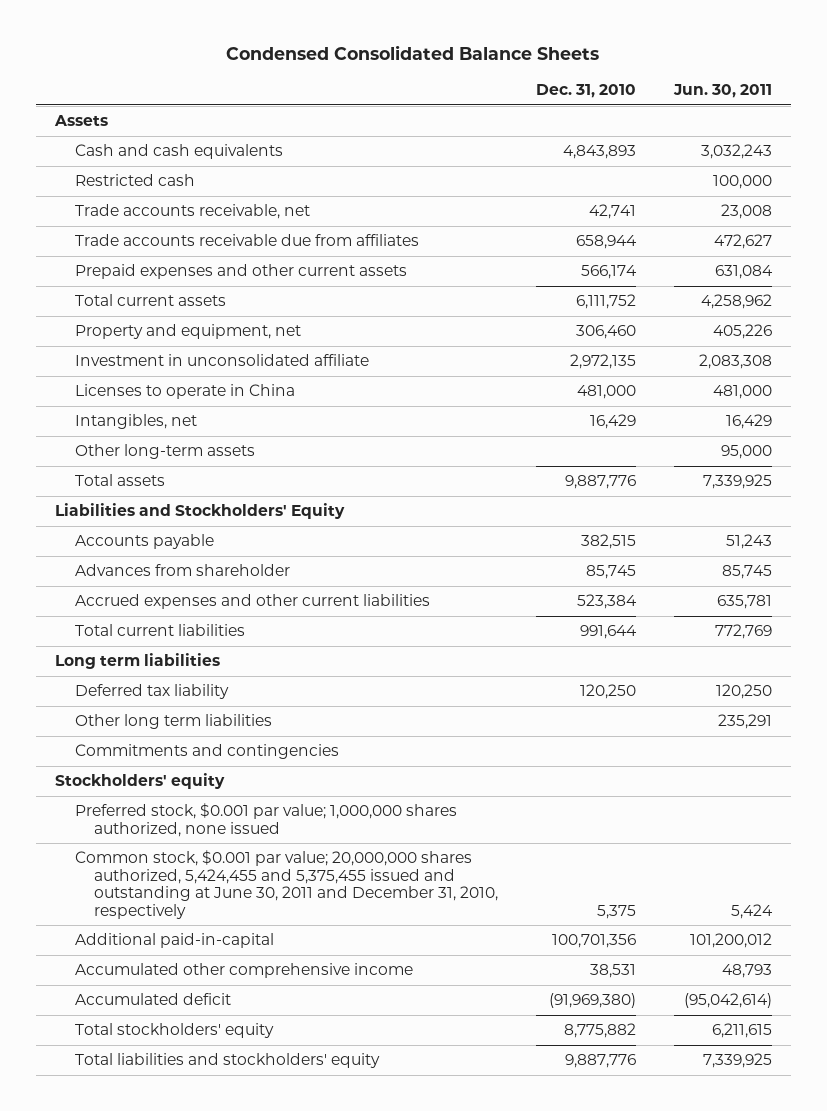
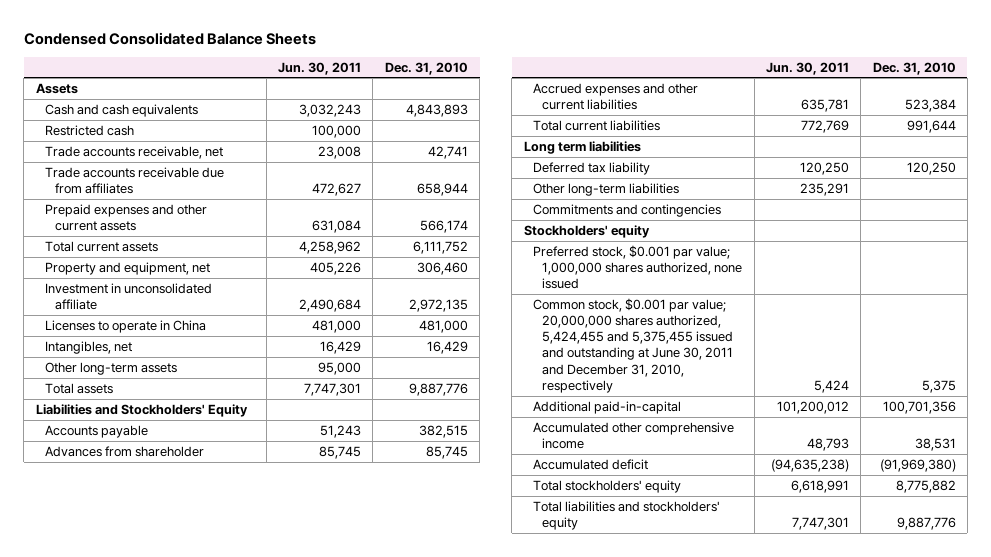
- | Dec. 31, 2010 | Jun. 30, 2011
+ | Jun. 30, 2011 | Dec. 31, 2010
- Investment in unconsolidated affiliate | 2,972,135 | 2,083,308
+ Investment in unconsolidated affiliate | 2,490,684 | 2,972,135
- Total assets | 9,887,776 | 7,339,925
+ Total assets | 7,747,301 | 9,887,776
- Other long term liabilities | | 235,291
+ Other long-term liabilities | 235,291 |
- Accumulated deficit | (91,969,380) | (95,042,614)
- Total stockholders' equity | 8,775,882 | 6,211,615
- Total liabilities and stockholders' equity | 9,887,776 | 7,339,925
+ Accumulated deficit | (94,635,238) | (91,969,380)
+ Total stockholders' equity | 6,618,991 | 8,775,882
+ Total liabilities and stockholders' equity | 7,747,301 | 9,887,776

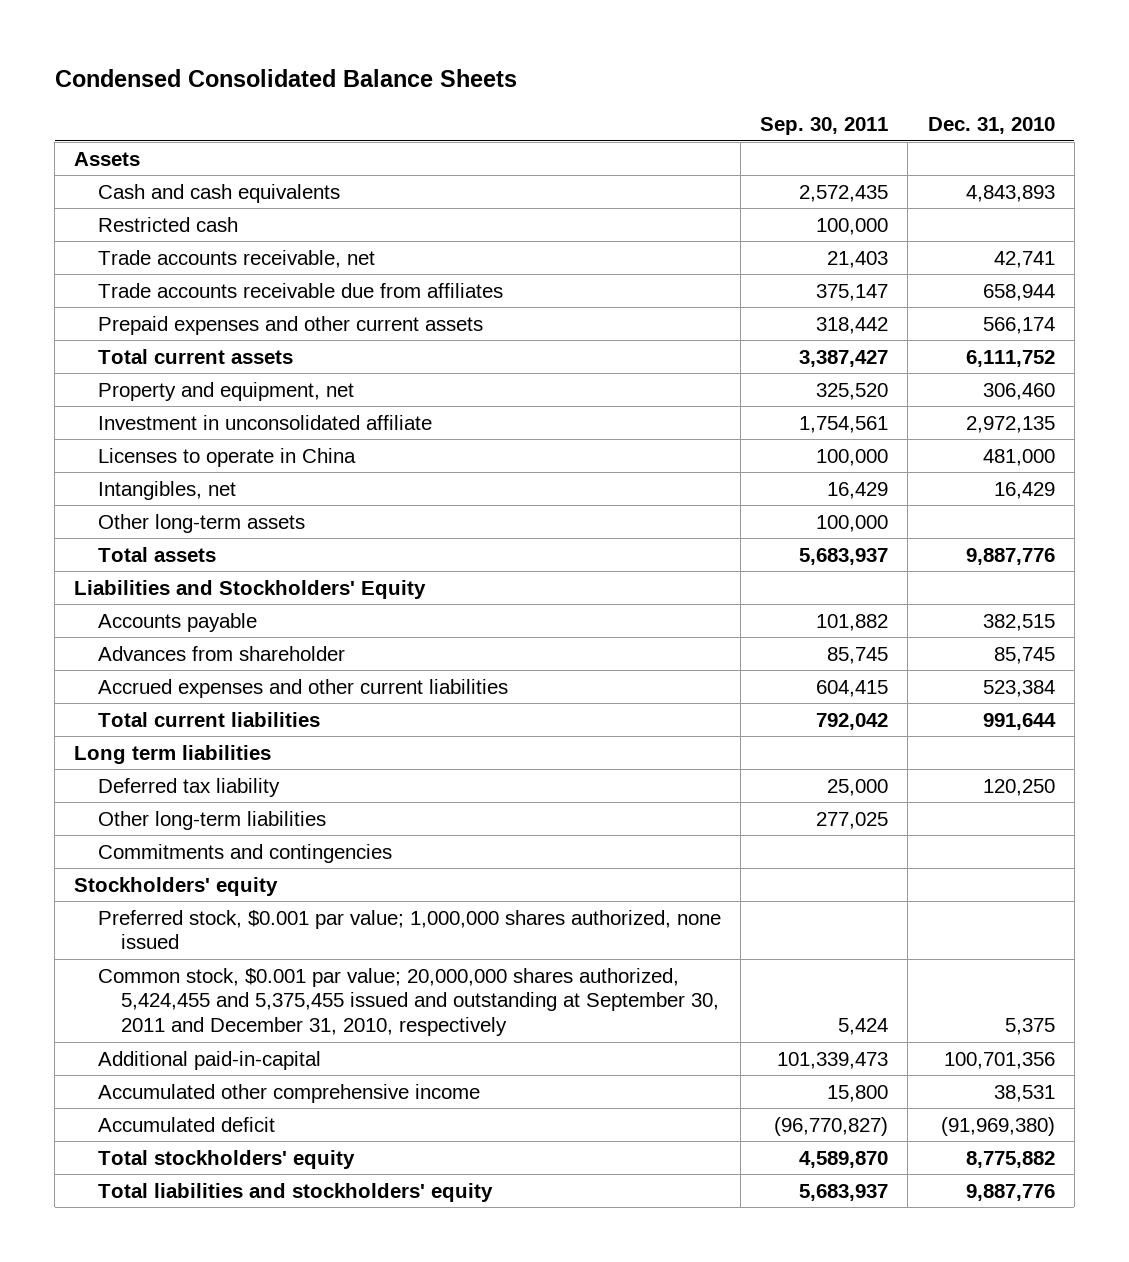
- | Jun. 30, 2011 | Dec. 31, 2010
+ | Sep. 30, 2011 | Dec. 31, 2010
- Common stock, $0.001 par value; 20,000,000 shares authorized, 5,424,455 and 5,375,455 issued and outstanding at June 30, 2011 and December 31, 2010, respectively | 5,424 | 5,375
+ Common stock, $0.001 par value; 20,000,000 shares authorized, 5,424,455 and 5,375,455 issued and outstanding at September 30, 2011 and December 31, 2010, respectively | 5,424 | 5,375

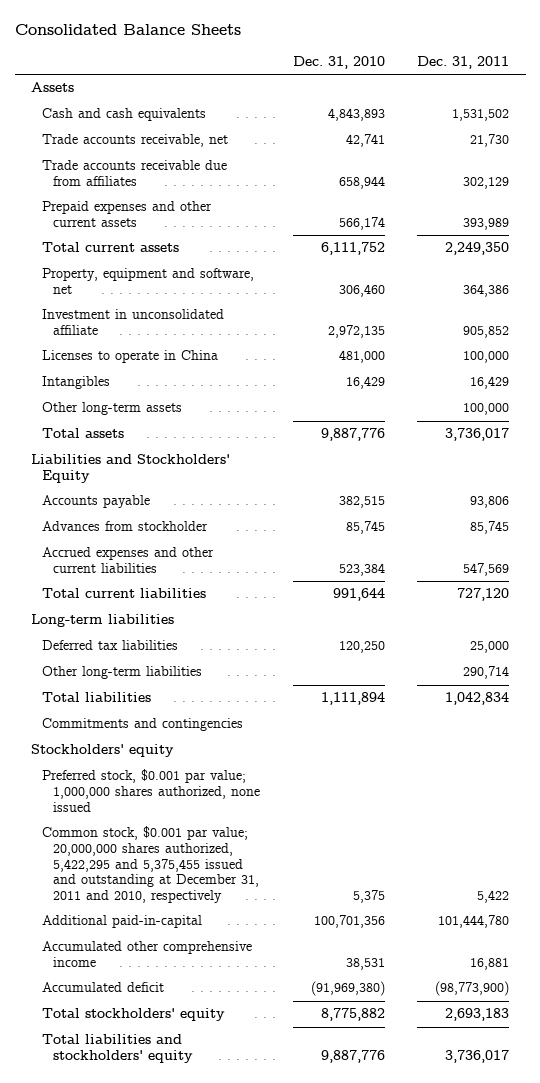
- Condensed Consolidated Balance Sheets
+ Consolidated Balance Sheets
- | Sep. 30, 2011 | Dec. 31, 2010
+ | Dec. 31, 2010 | Dec. 31, 2011
- Restricted cash | 100,000 |
- Property and equipment, net | 325,520 | 306,460
+ Property, equipment and software, net | 306,460 | 364,386
- Intangibles, net | 16,429 | 16,429
+ Intangibles | 16,429 | 16,429
- Advances from shareholder | 85,745 | 85,745
+ Advances from stockholder | 85,745 | 85,745
- Long term liabilities
- Deferred tax liability | 25,000 | 120,250
+ Long-term liabilities
+ Deferred tax liabilities | 120,250 | 25,000
+ Total liabilities | 1,111,894 | 1,042,834
- Common stock, $0.001 par value; 20,000,000 shares authorized, 5,424,455 and 5,375,455 issued and outstanding at September 30, 2011 and December 31, 2010, respectively | 5,424 | 5,375
+ Common stock, $0.001 par value; 20,000,000 shares authorized, 5,422,295 and 5,375,455 issued and outstanding at December 31, 2011 and 2010, respectively | 5,375 | 5,422

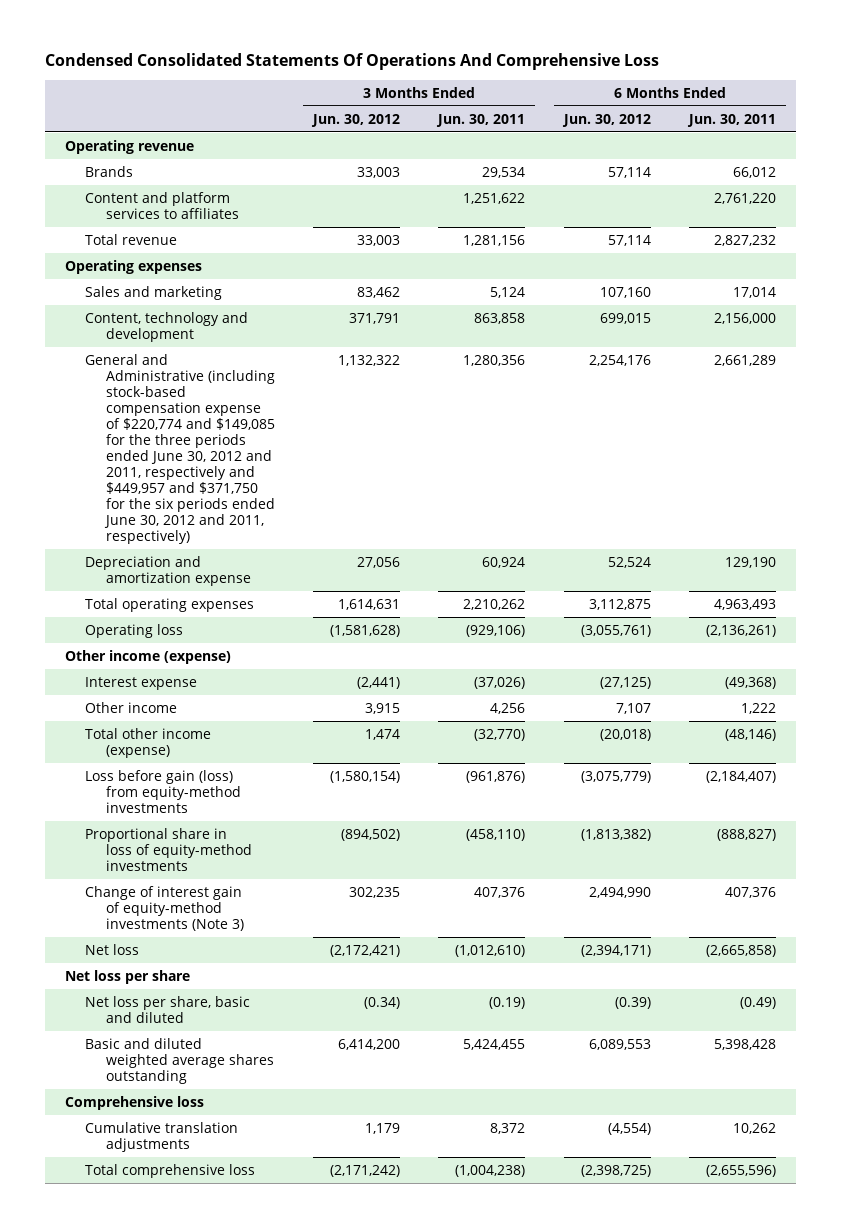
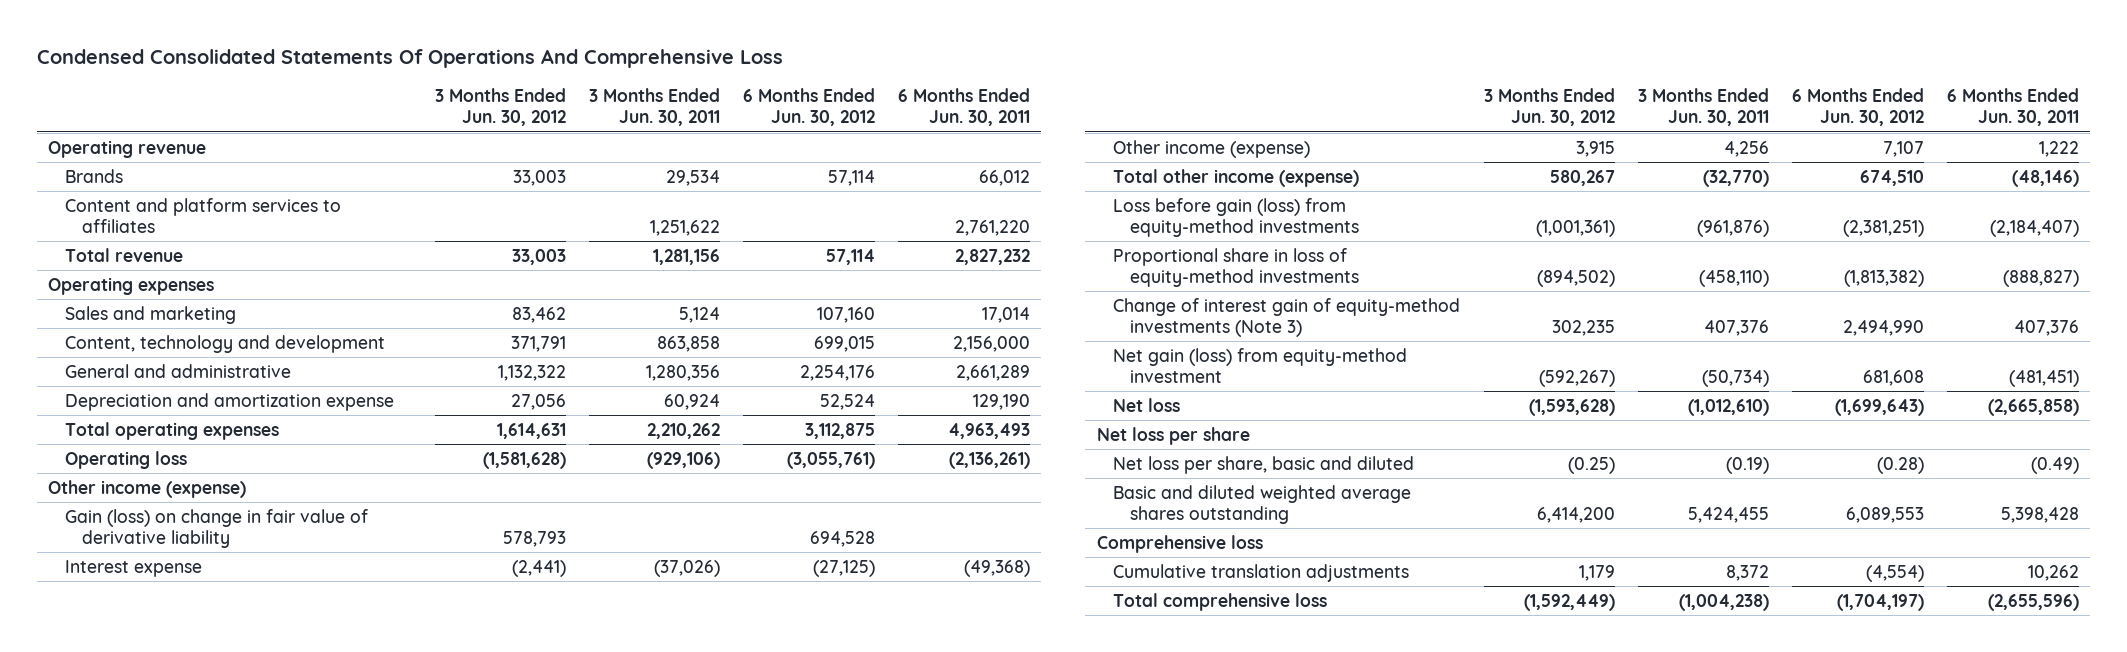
- General and Administrative (including stock-based compensation expense of $220,774 and $149,085 for the three periods ended June 30, 2012 and 2011, respectively and $449,957 and $371,750 for the six periods ended June 30, 2012 and 2011, respectively) | 1,132,322 | 1,280,356 | 2,254,176 | 2,661,289
+ General and administrative | 1,132,322 | 1,280,356 | 2,254,176 | 2,661,289
+ Gain (loss) on change in fair value of derivative liability | 578,793 | | 694,528 |
- Other income | 3,915 | 4,256 | 7,107 | 1,222
- Total other income (expense) | 1,474 | (32,770) | (20,018) | (48,146)
- Loss before gain (loss) from equity-method investments | (1,580,154) | (961,876) | (3,075,779) | (2,184,407)
+ Other income (expense) | 3,915 | 4,256 | 7,107 | 1,222
+ Total other income (expense) | 580,267 | (32,770) | 674,510 | (48,146)
+ Loss before gain (loss) from equity-method investments | (1,001,361) | (961,876) | (2,381,251) | (2,184,407)
- Net loss | (2,172,421) | (1,012,610) | (2,394,171) | (2,665,858)
+ Net gain (loss) from equity-method investment | (592,267) | (50,734) | 681,608 | (481,451)
+ Net loss | (1,593,628) | (1,012,610) | (1,699,643) | (2,665,858)
- Net loss per share, basic and diluted | (0.34) | (0.19) | (0.39) | (0.49)
+ Net loss per share, basic and diluted | (0.25) | (0.19) | (0.28) | (0.49)
- Total comprehensive loss | (2,171,242) | (1,004,238) | (2,398,725) | (2,655,596)
+ Total comprehensive loss | (1,592,449) | (1,004,238) | (1,704,197) | (2,655,596)

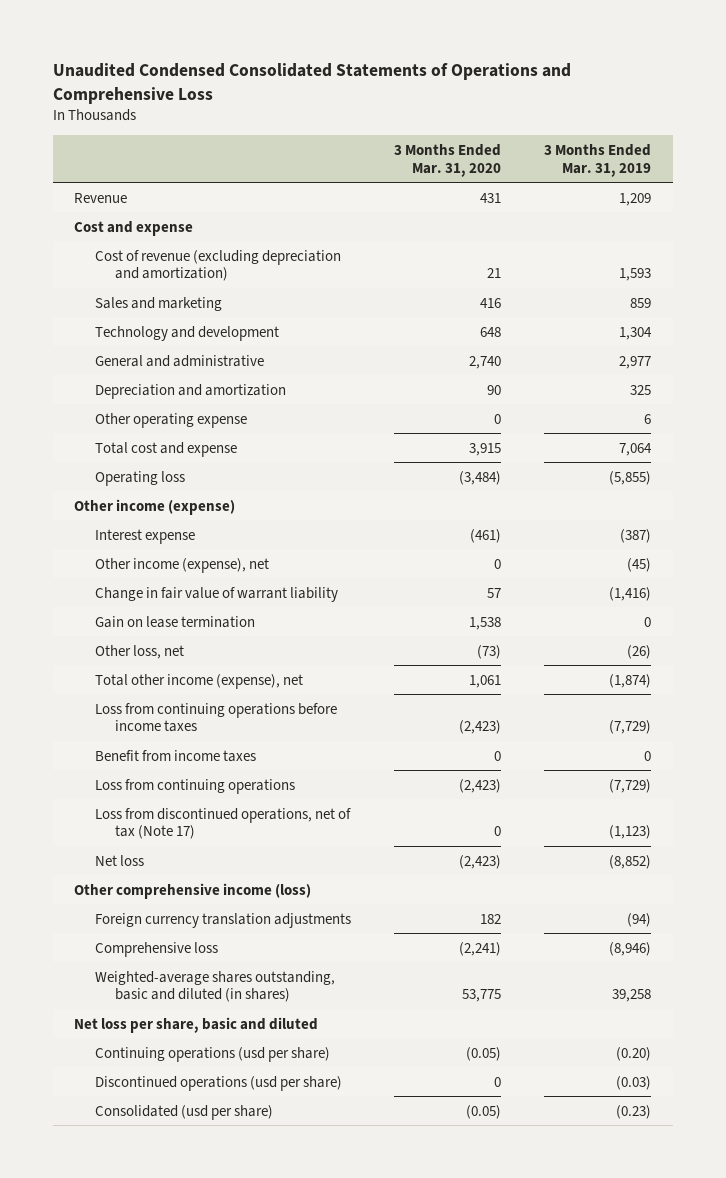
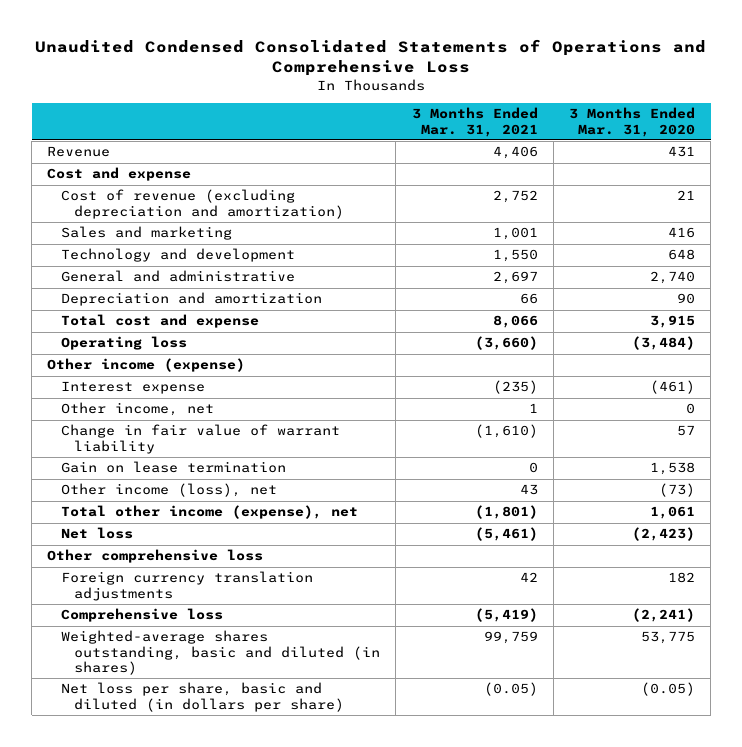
- | 3 Months Ended Mar. 31, 2020 | 3 Months Ended Mar. 31, 2019
+ | 3 Months Ended Mar. 31, 2021 | 3 Months Ended Mar. 31, 2020
- Other operating expense | 0 | 6
- Other income (expense), net | 0 | (45)
+ Other income, net | 1 | 0
- Other loss, net | (73) | (26)
+ Other income (loss), net | 43 | (73)
- Loss from continuing operations before income taxes | (2,423) | (7,729)
- Benefit from income taxes | 0 | 0
- Loss from continuing operations | (2,423) | (7,729)
- Loss from discontinued operations, net of tax (Note 17) | 0 | (1,123)
- Other comprehensive income (loss)
+ Other comprehensive loss
- Net loss per share, basic and diluted
- Continuing operations (usd per share) | (0.05) | (0.20)
- Discontinued operations (usd per share) | 0 | (0.03)
- Consolidated (usd per share) | (0.05) | (0.23)
+ Net loss per share, basic and diluted (in dollars per share) | (0.05) | (0.05)

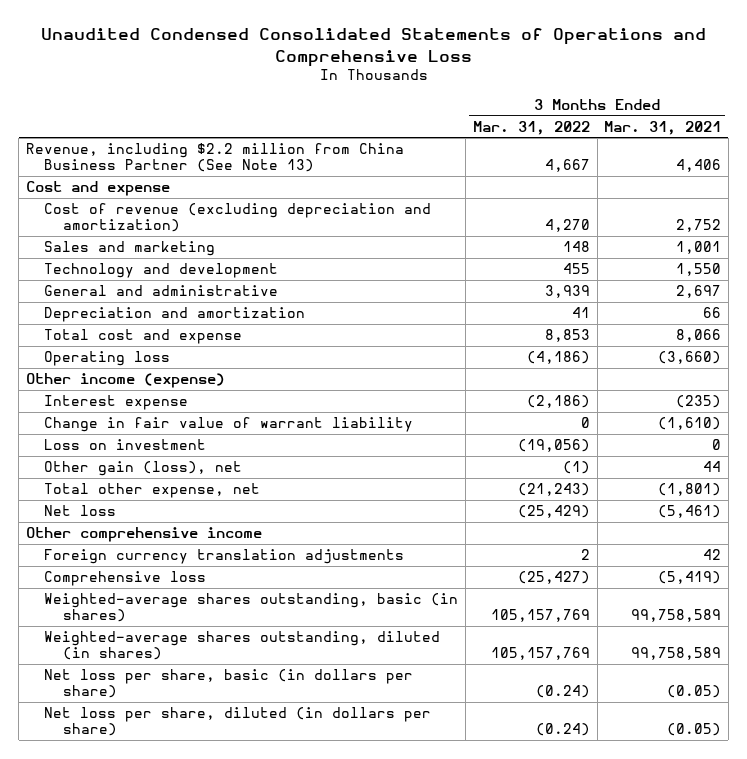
- | 3 Months Ended Mar. 31, 2021 | 3 Months Ended Mar. 31, 2020
+ | 3 Months Ended Mar. 31, 2022 | 3 Months Ended Mar. 31, 2021
- Revenue | 4,406 | 431
+ Revenue, including $2.2 million from China Business Partner (See Note 13) | 4,667 | 4,406
- Other income, net | 1 | 0
- Gain on lease termination | 0 | 1,538
- Other income (loss), net | 43 | (73)
- Total other income (expense), net | (1,801) | 1,061
+ Loss on investment | (19,056) | 0
+ Other gain (loss), net | (1) | 44
+ Total other expense, net | (21,243) | (1,801)
- Other comprehensive loss
+ Other comprehensive income
- Weighted-average shares outstanding, basic and diluted (in shares) | 99,759 | 53,775
- Net loss per share, basic and diluted (in dollars per share) | (0.05) | (0.05)
+ Weighted-average shares outstanding, basic (in shares) | 105,157,769 | 99,758,589
+ Weighted-average shares outstanding, diluted (in shares) | 105,157,769 | 99,758,589
+ Net loss per share, basic (in dollars per share) | (0.24) | (0.05)
+ Net loss per share, diluted (in dollars per share) | (0.24) | (0.05)

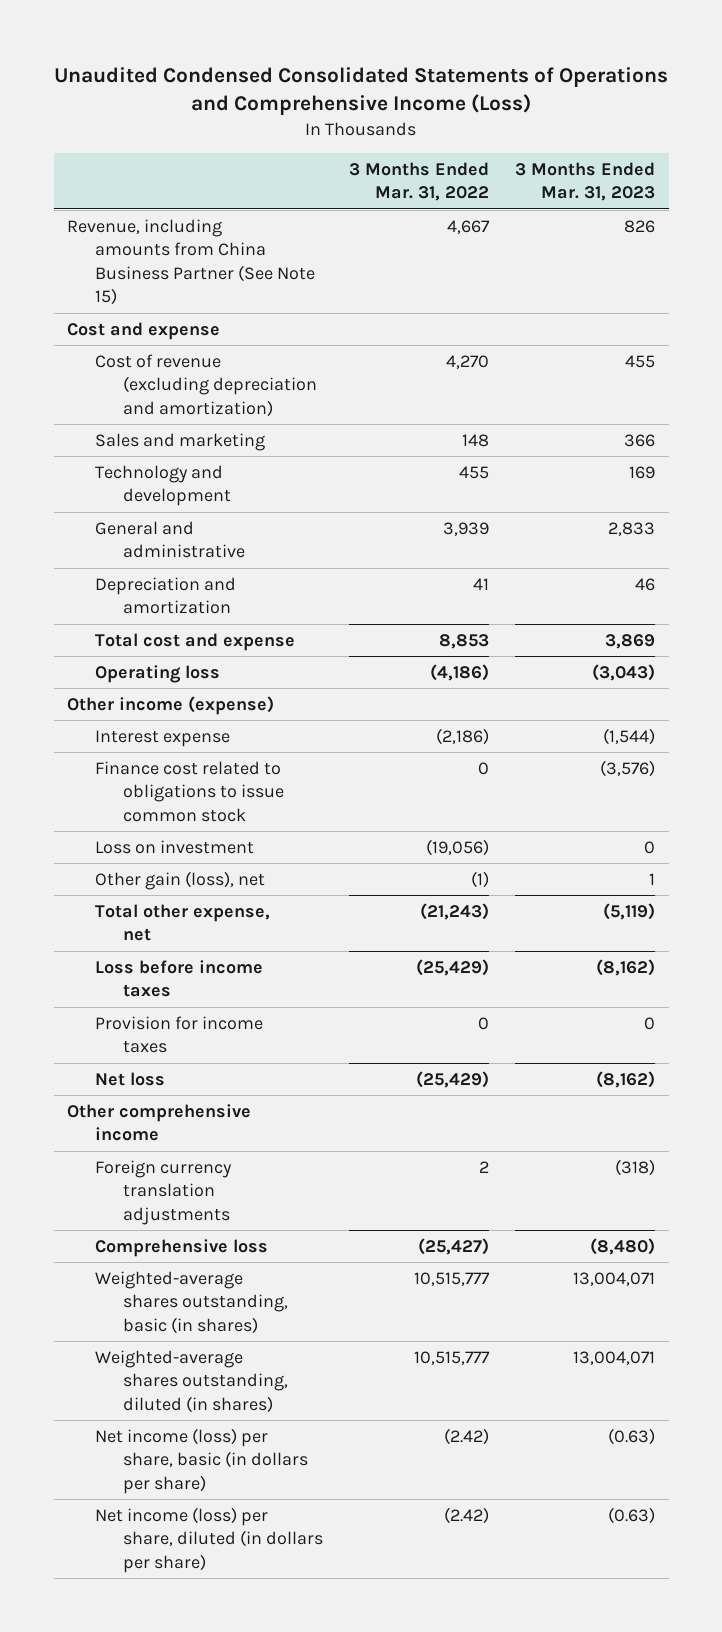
- Unaudited Condensed Consolidated Statements of Operations and Comprehensive Loss
+ Unaudited Condensed Consolidated Statements of Operations and Comprehensive Income (Loss)
- | 3 Months Ended Mar. 31, 2022 | 3 Months Ended Mar. 31, 2021
+ | 3 Months Ended Mar. 31, 2022 | 3 Months Ended Mar. 31, 2023
- Revenue, including $2.2 million from China Business Partner (See Note 13) | 4,667 | 4,406
+ Revenue, including amounts from China Business Partner (See Note 15) | 4,667 | 826
- Change in fair value of warrant liability | 0 | (1,610)
+ Finance cost related to obligations to issue common stock | 0 | (3,576)
+ Loss before income taxes | (25,429) | (8,162)
+ Provision for income taxes | 0 | 0
- Weighted-average shares outstanding, basic (in shares) | 105,157,769 | 99,758,589
- Weighted-average shares outstanding, diluted (in shares) | 105,157,769 | 99,758,589
- Net loss per share, basic (in dollars per share) | (0.24) | (0.05)
- Net loss per share, diluted (in dollars per share) | (0.24) | (0.05)
+ Weighted-average shares outstanding, basic (in shares) | 10,515,777 | 13,004,071
+ Weighted-average shares outstanding, diluted (in shares) | 10,515,777 | 13,004,071
+ Net income (loss) per share, basic (in dollars per share) | (2.42) | (0.63)
+ Net income (loss) per share, diluted (in dollars per share) | (2.42) | (0.63)

